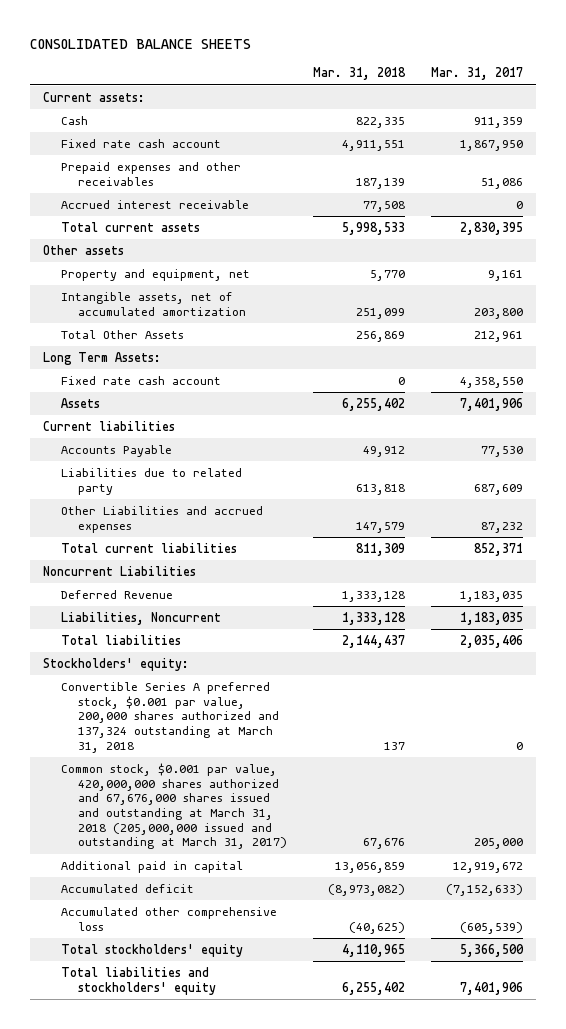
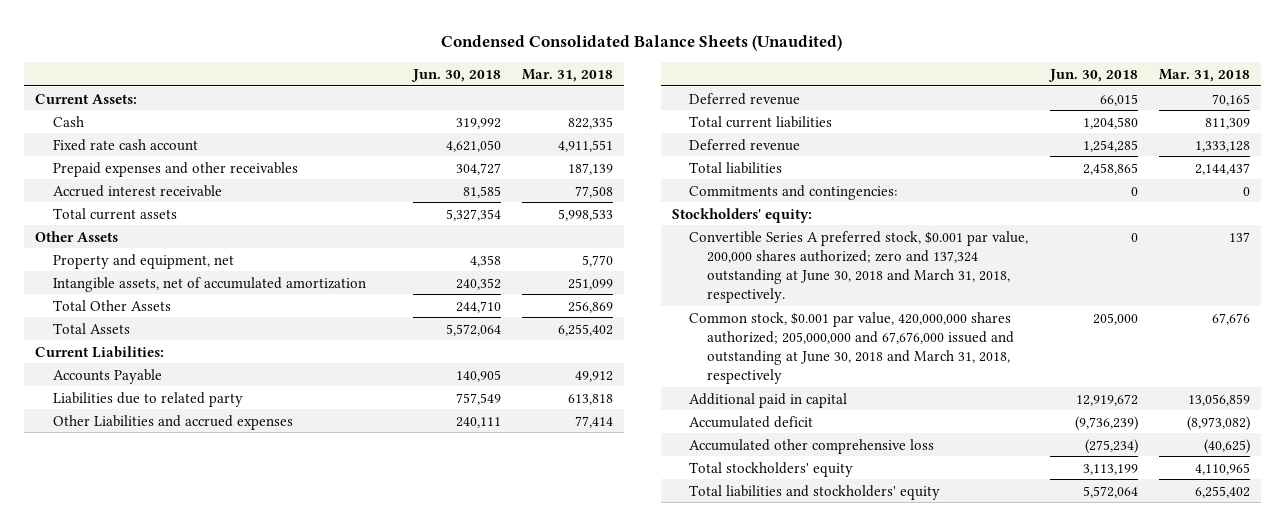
- CONSOLIDATED BALANCE SHEETS
+ Condensed Consolidated Balance Sheets (Unaudited)
- | Mar. 31, 2018 | Mar. 31, 2017
+ | Jun. 30, 2018 | Mar. 31, 2018
- Current assets:
+ Current Assets:
- Other assets
+ Other Assets
- Long Term Assets:
- Fixed rate cash account | 0 | 4,358,550
- Assets | 6,255,402 | 7,401,906
- Current liabilities
+ Total Assets | 5,572,064 | 6,255,402
+ Current Liabilities:
- Other Liabilities and accrued expenses | 147,579 | 87,232
+ Other Liabilities and accrued expenses | 240,111 | 77,414
+ Deferred revenue | 66,015 | 70,165
- Noncurrent Liabilities
- Deferred Revenue | 1,333,128 | 1,183,035
- Liabilities, Noncurrent | 1,333,128 | 1,183,035
+ Deferred revenue | 1,254,285 | 1,333,128
+ Commitments and contingencies: | 0 | 0
- Convertible Series A preferred stock, $0.001 par value, 200,000 shares authorized and 137,324 outstanding at March 31, 2018 | 137 | 0
- Common stock, $0.001 par value, 420,000,000 shares authorized and 67,676,000 shares issued and outstanding at March 31, 2018 (205,000,000 issued and outstanding at March 31, 2017) | 67,676 | 205,000
+ Convertible Series A preferred stock, $0.001 par value, 200,000 shares authorized; zero and 137,324 outstanding at June 30, 2018 and March 31, 2018, respectively. | 0 | 137
+ Common stock, $0.001 par value, 420,000,000 shares authorized; 205,000,000 and 67,676,000 issued and outstanding at June 30, 2018 and March 31, 2018, respectively | 205,000 | 67,676

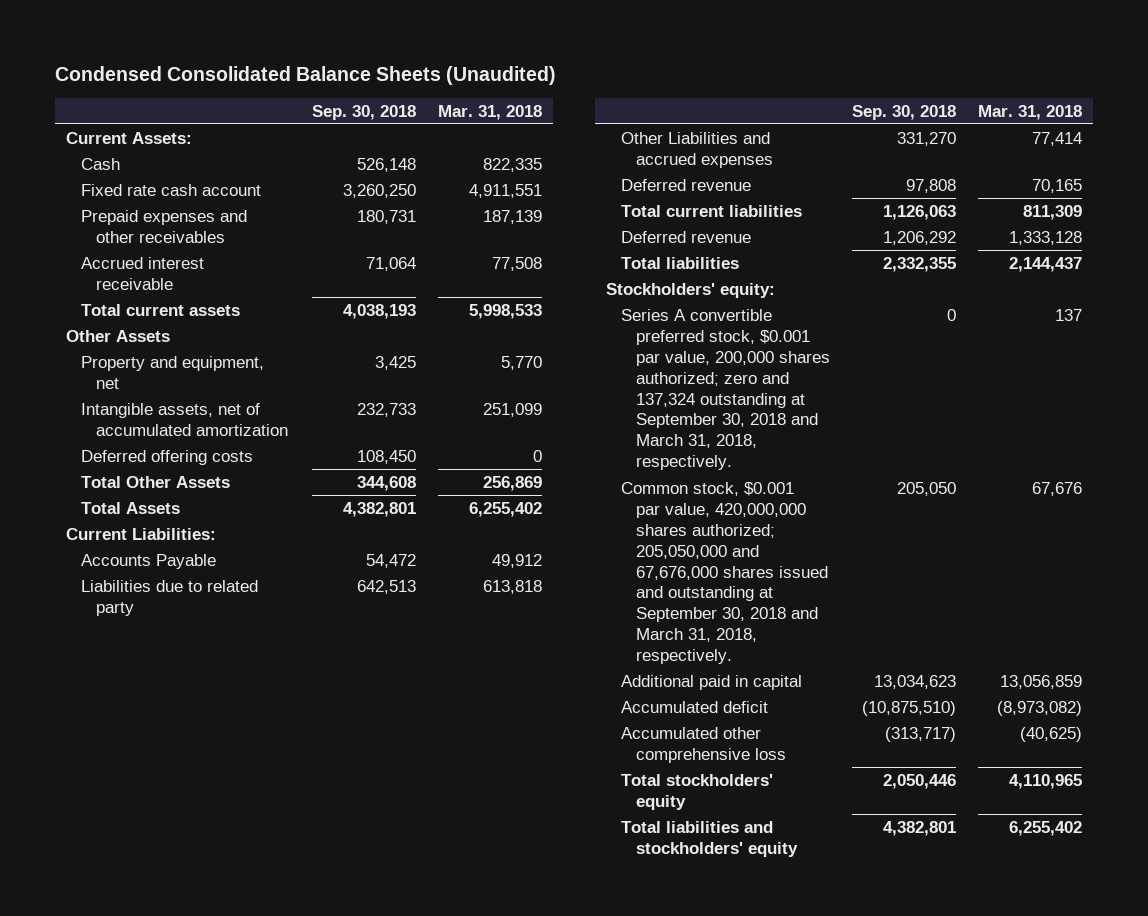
- | Jun. 30, 2018 | Mar. 31, 2018
+ | Sep. 30, 2018 | Mar. 31, 2018
+ Deferred offering costs | 108,450 | 0
- Commitments and contingencies: | 0 | 0
- Convertible Series A preferred stock, $0.001 par value, 200,000 shares authorized; zero and 137,324 outstanding at June 30, 2018 and March 31, 2018, respectively. | 0 | 137
- Common stock, $0.001 par value, 420,000,000 shares authorized; 205,000,000 and 67,676,000 issued and outstanding at June 30, 2018 and March 31, 2018, respectively | 205,000 | 67,676
+ Series A convertible preferred stock, $0.001 par value, 200,000 shares authorized; zero and 137,324 outstanding at September 30, 2018 and March 31, 2018, respectively. | 0 | 137
+ Common stock, $0.001 par value, 420,000,000 shares authorized; 205,050,000 and 67,676,000 shares issued and outstanding at September 30, 2018 and March 31, 2018, respectively. | 205,050 | 67,676

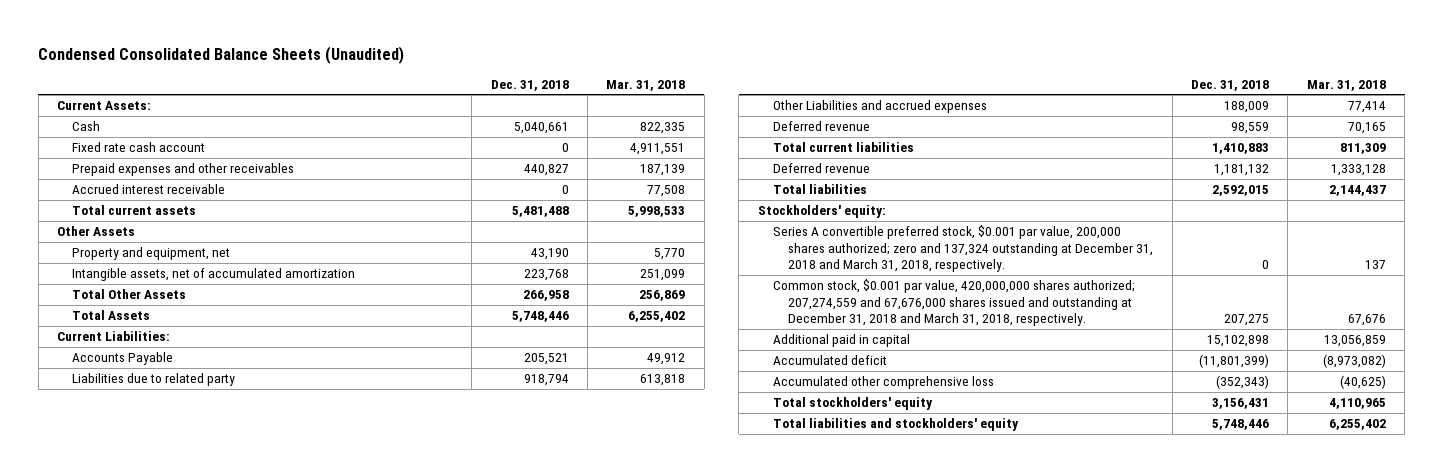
- | Sep. 30, 2018 | Mar. 31, 2018
+ | Dec. 31, 2018 | Mar. 31, 2018
- Deferred offering costs | 108,450 | 0
- Series A convertible preferred stock, $0.001 par value, 200,000 shares authorized; zero and 137,324 outstanding at September 30, 2018 and March 31, 2018, respectively. | 0 | 137
- Common stock, $0.001 par value, 420,000,000 shares authorized; 205,050,000 and 67,676,000 shares issued and outstanding at September 30, 2018 and March 31, 2018, respectively. | 205,050 | 67,676
+ Series A convertible preferred stock, $0.001 par value, 200,000 shares authorized; zero and 137,324 outstanding at December 31, 2018 and March 31, 2018, respectively. | 0 | 137
+ Common stock, $0.001 par value, 420,000,000 shares authorized; 207,274,559 and 67,676,000 shares issued and outstanding at December 31, 2018 and March 31, 2018, respectively. | 207,275 | 67,676

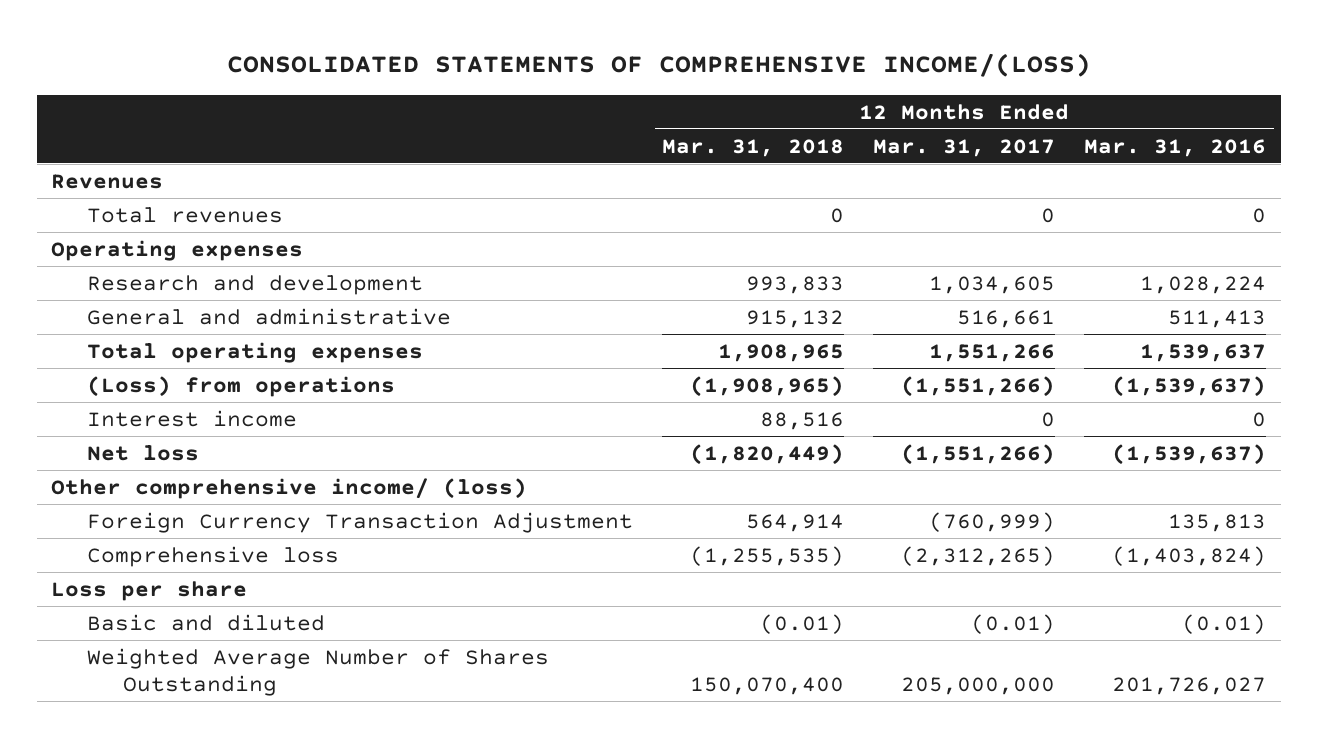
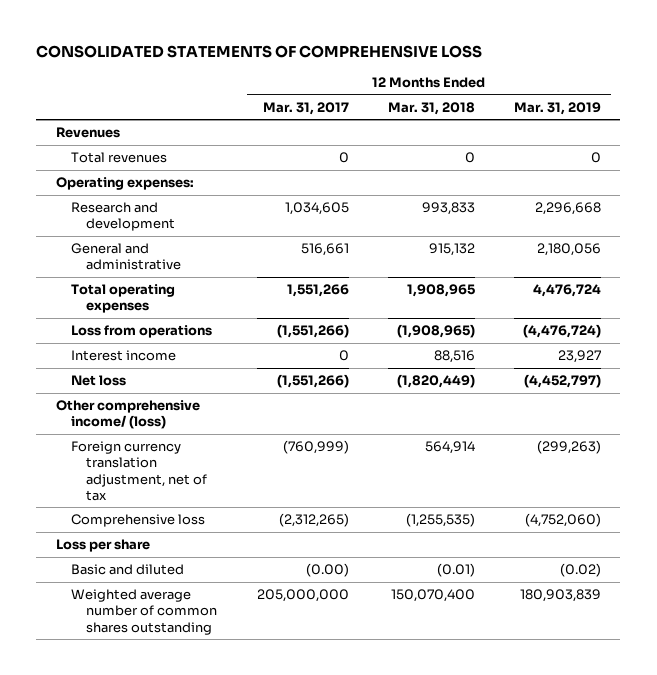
- CONSOLIDATED STATEMENTS OF COMPREHENSIVE INCOME/(LOSS)
+ CONSOLIDATED STATEMENTS OF COMPREHENSIVE LOSS
- | 12 Months Ended Mar. 31, 2018 | 12 Months Ended Mar. 31, 2017 | 12 Months Ended Mar. 31, 2016
+ | 12 Months Ended Mar. 31, 2017 | 12 Months Ended Mar. 31, 2018 | 12 Months Ended Mar. 31, 2019
- Operating expenses
+ Operating expenses:
- (Loss) from operations | (1,908,965) | (1,551,266) | (1,539,637)
+ Loss from operations | (1,551,266) | (1,908,965) | (4,476,724)
- Foreign Currency Transaction Adjustment | 564,914 | (760,999) | 135,813
+ Foreign currency translation adjustment, net of tax | (760,999) | 564,914 | (299,263)
- Basic and diluted | (0.01) | (0.01) | (0.01)
- Weighted Average Number of Shares Outstanding | 150,070,400 | 205,000,000 | 201,726,027
+ Basic and diluted | (0.00) | (0.01) | (0.02)
+ Weighted average number of common shares outstanding | 205,000,000 | 150,070,400 | 180,903,839

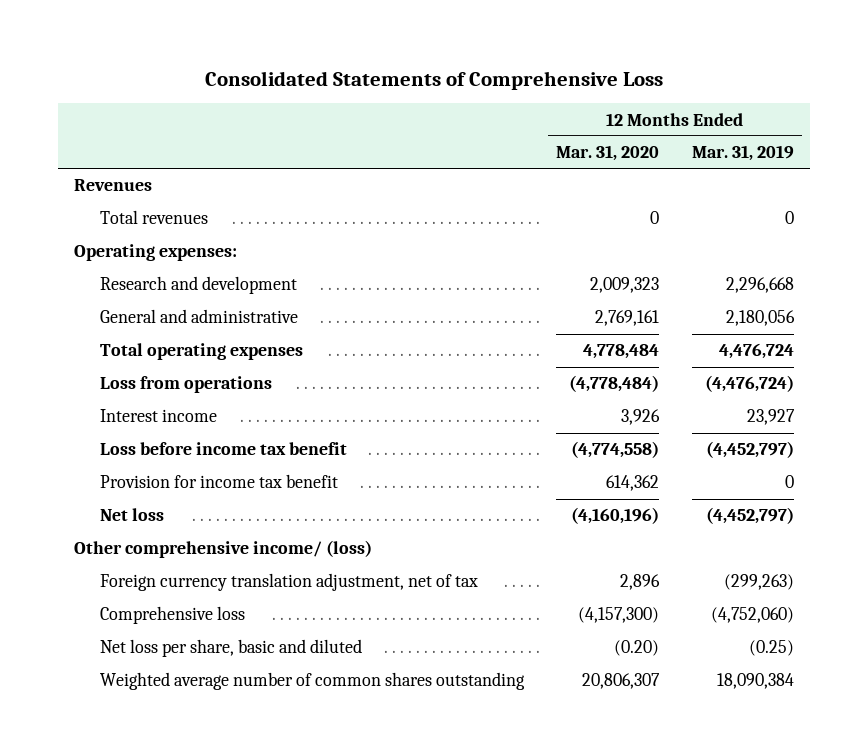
- CONSOLIDATED STATEMENTS OF COMPREHENSIVE LOSS
+ Consolidated Statements of Comprehensive Loss
- | 12 Months Ended Mar. 31, 2017 | 12 Months Ended Mar. 31, 2018 | 12 Months Ended Mar. 31, 2019
+ | 12 Months Ended Mar. 31, 2020 | 12 Months Ended Mar. 31, 2019
+ Loss before income tax benefit | (4,774,558) | (4,452,797)
+ Provision for income tax benefit | 614,362 | 0
- Loss per share
- Basic and diluted | (0.00) | (0.01) | (0.02)
- Weighted average number of common shares outstanding | 205,000,000 | 150,070,400 | 180,903,839
+ Net loss per share, basic and diluted | (0.20) | (0.25)
+ Weighted average number of common shares outstanding | 20,806,307 | 18,090,384

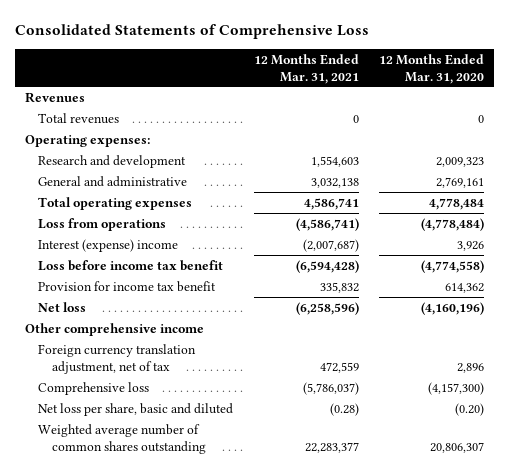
- | 12 Months Ended Mar. 31, 2020 | 12 Months Ended Mar. 31, 2019
+ | 12 Months Ended Mar. 31, 2021 | 12 Months Ended Mar. 31, 2020
- Interest income | 3,926 | 23,927
+ Interest (expense) income | (2,007,687) | 3,926
- Other comprehensive income/ (loss)
+ Other comprehensive income

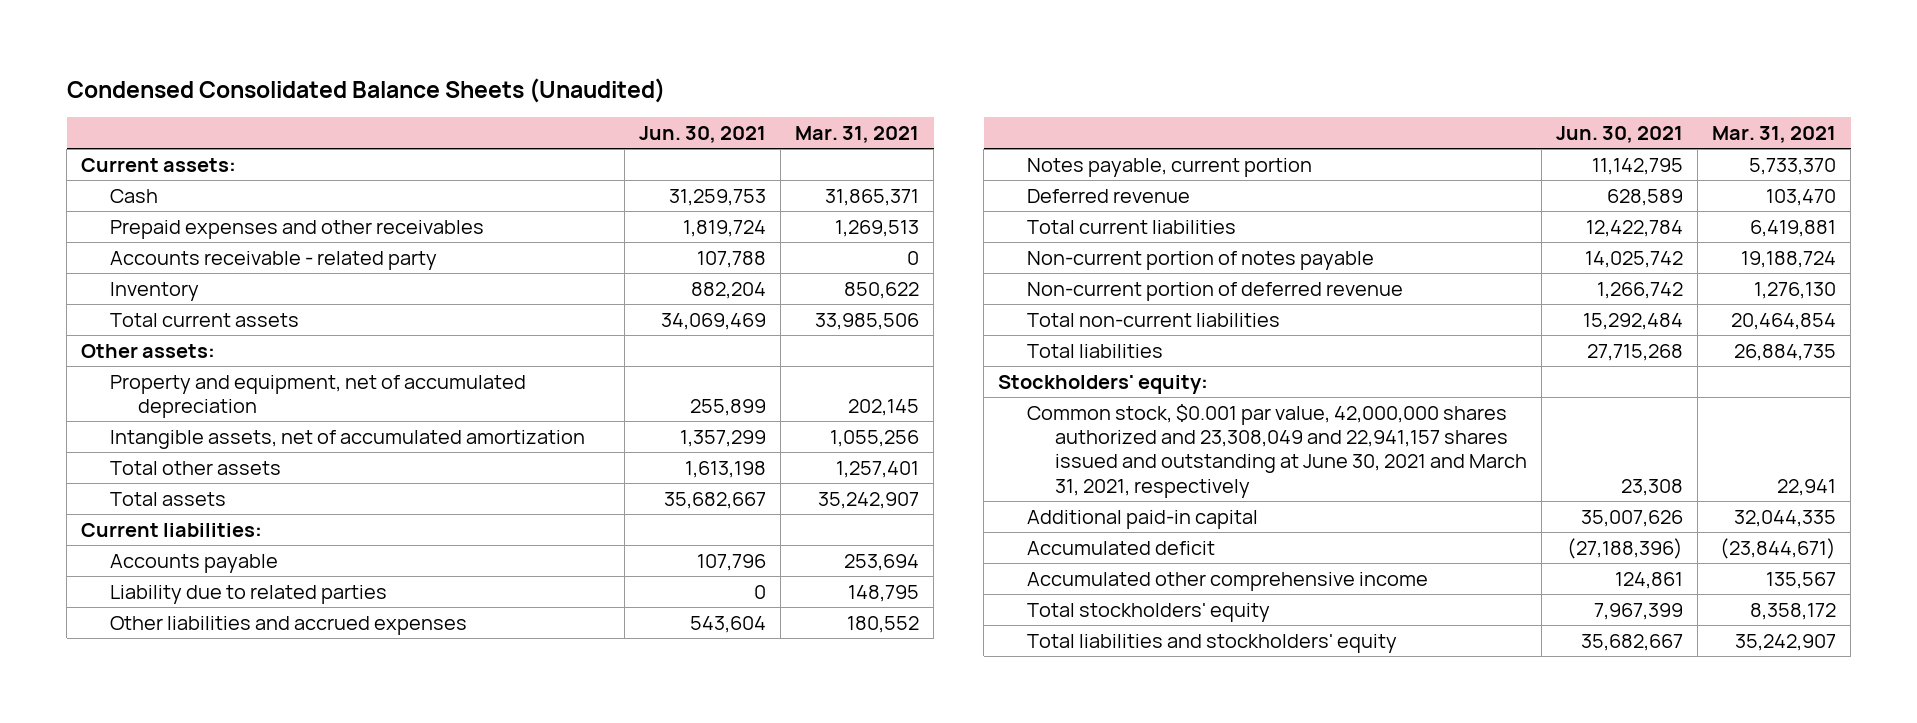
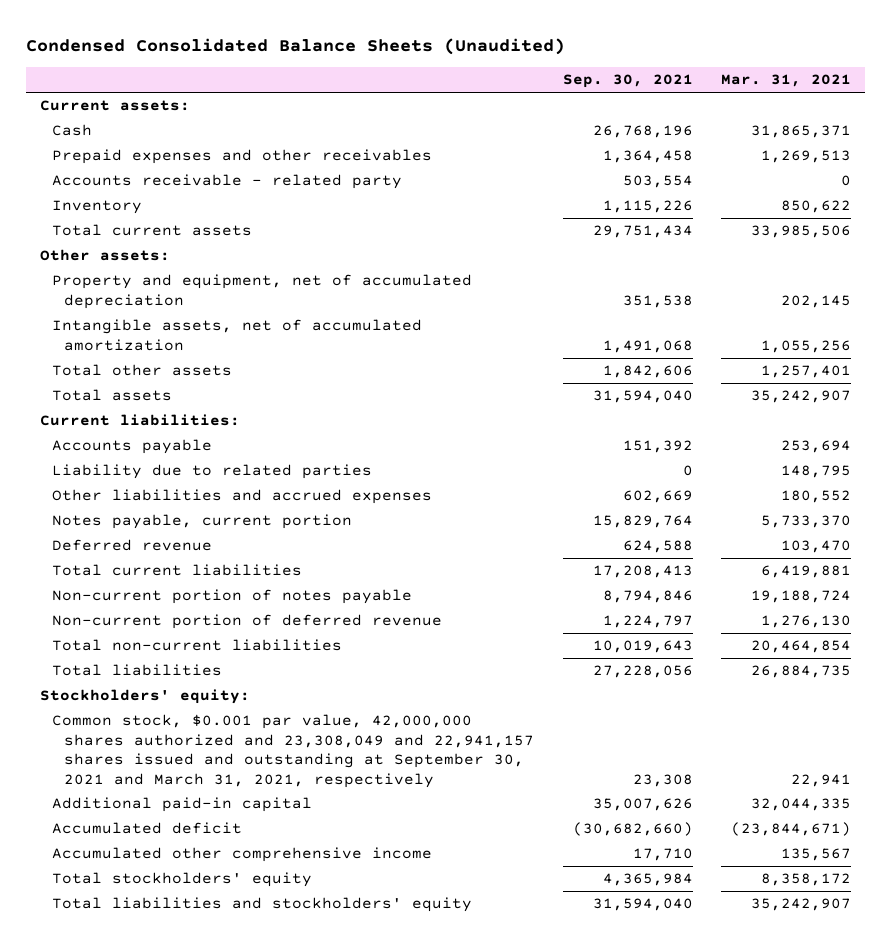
- | Jun. 30, 2021 | Mar. 31, 2021
+ | Sep. 30, 2021 | Mar. 31, 2021
- Common stock, $0.001 par value, 42,000,000 shares authorized and 23,308,049 and 22,941,157 shares issued and outstanding at June 30, 2021 and March 31, 2021, respectively | 23,308 | 22,941
+ Common stock, $0.001 par value, 42,000,000 shares authorized and 23,308,049 and 22,941,157 shares issued and outstanding at September 30, 2021 and March 31, 2021, respectively | 23,308 | 22,941

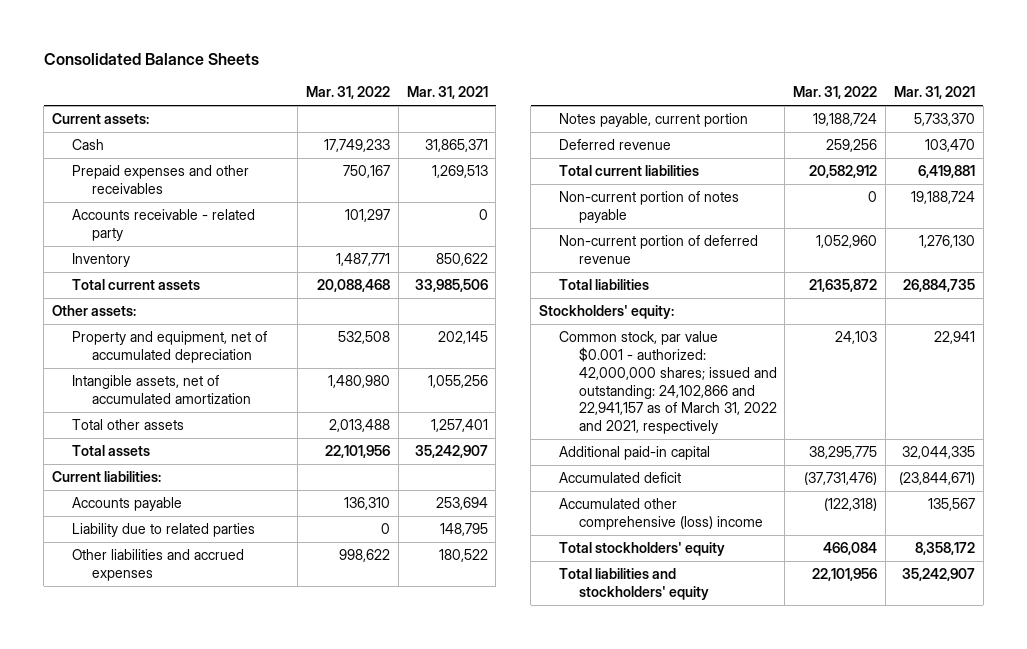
- Condensed Consolidated Balance Sheets (Unaudited)
+ Consolidated Balance Sheets
- | Sep. 30, 2021 | Mar. 31, 2021
+ | Mar. 31, 2022 | Mar. 31, 2021
- Other liabilities and accrued expenses | 602,669 | 180,552
+ Other liabilities and accrued expenses | 998,622 | 180,522
- Total non-current liabilities | 10,019,643 | 20,464,854
- Common stock, $0.001 par value, 42,000,000 shares authorized and 23,308,049 and 22,941,157 shares issued and outstanding at September 30, 2021 and March 31, 2021, respectively | 23,308 | 22,941
+ Common stock, par value $0.001 - authorized: 42,000,000 shares; issued and outstanding: 24,102,866 and 22,941,157 as of March 31, 2022 and 2021, respectively | 24,103 | 22,941
- Accumulated other comprehensive income | 17,710 | 135,567
+ Accumulated other comprehensive (loss) income | (122,318) | 135,567

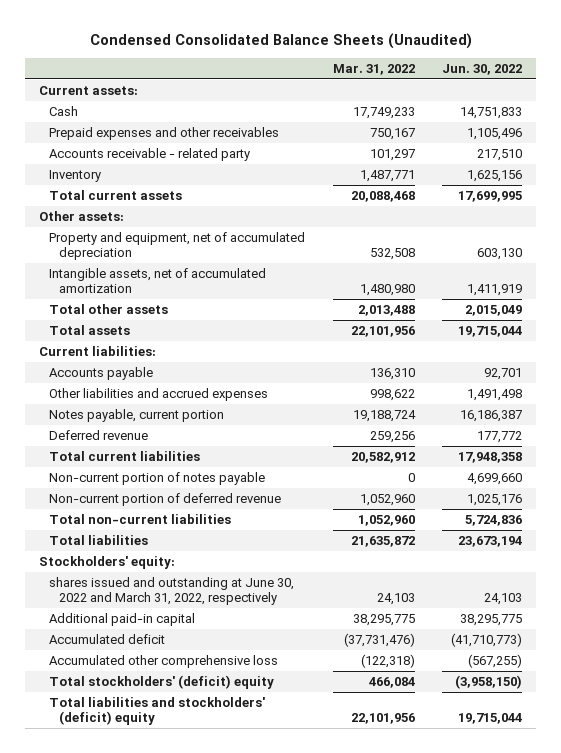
- Consolidated Balance Sheets
+ Condensed Consolidated Balance Sheets (Unaudited)
- | Mar. 31, 2022 | Mar. 31, 2021
+ | Mar. 31, 2022 | Jun. 30, 2022
- Liability due to related parties | 0 | 148,795
+ Total non-current liabilities | 1,052,960 | 5,724,836
- Common stock, par value $0.001 - authorized: 42,000,000 shares; issued and outstanding: 24,102,866 and 22,941,157 as of March 31, 2022 and 2021, respectively | 24,103 | 22,941
+ shares issued and outstanding at June 30, 2022 and March 31, 2022, respectively | 24,103 | 24,103
- Accumulated other comprehensive (loss) income | (122,318) | 135,567
- Total stockholders' equity | 466,084 | 8,358,172
- Total liabilities and stockholders' equity | 22,101,956 | 35,242,907
+ Accumulated other comprehensive loss | (122,318) | (567,255)
+ Total stockholders' (deficit) equity | 466,084 | (3,958,150)
+ Total liabilities and stockholders' (deficit) equity | 22,101,956 | 19,715,044

